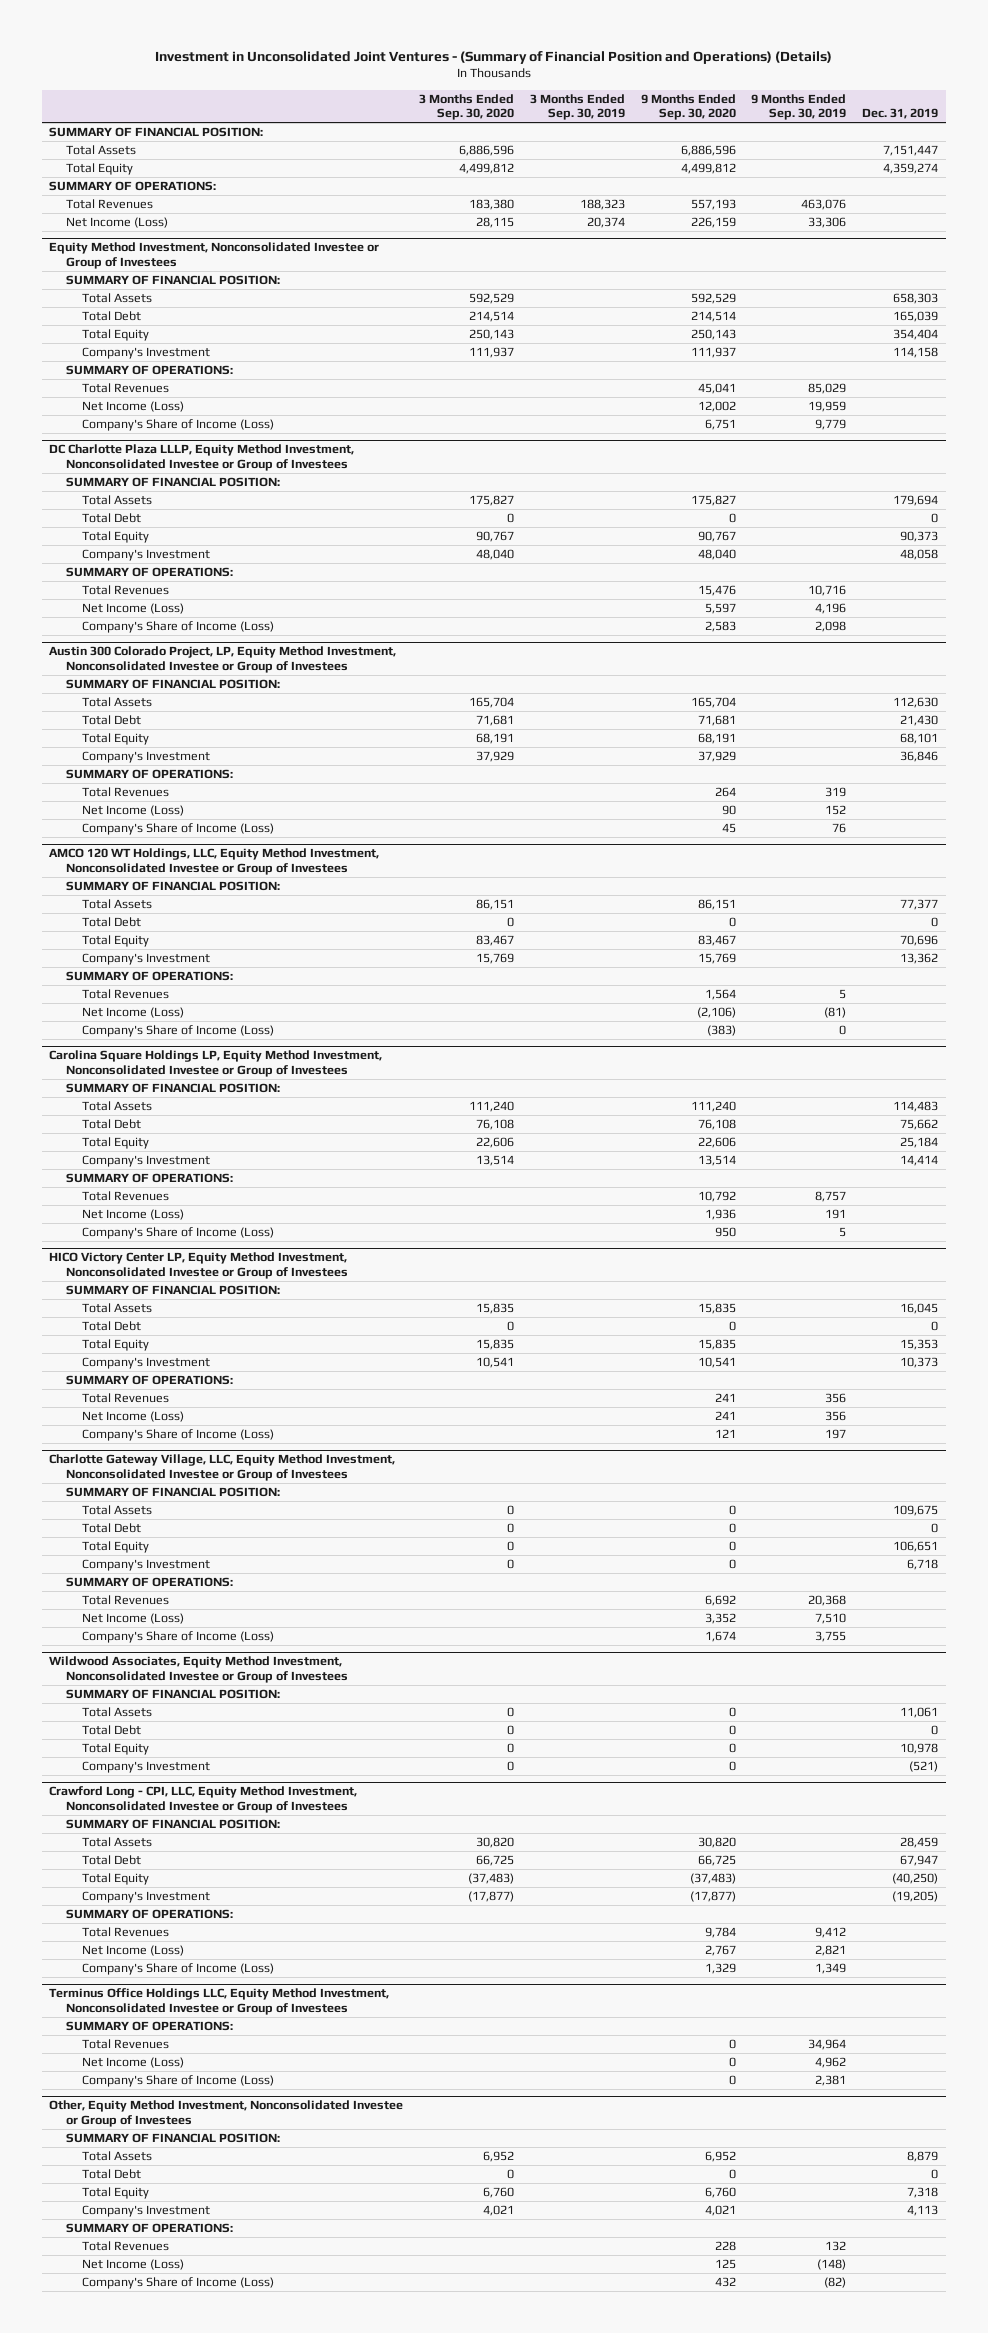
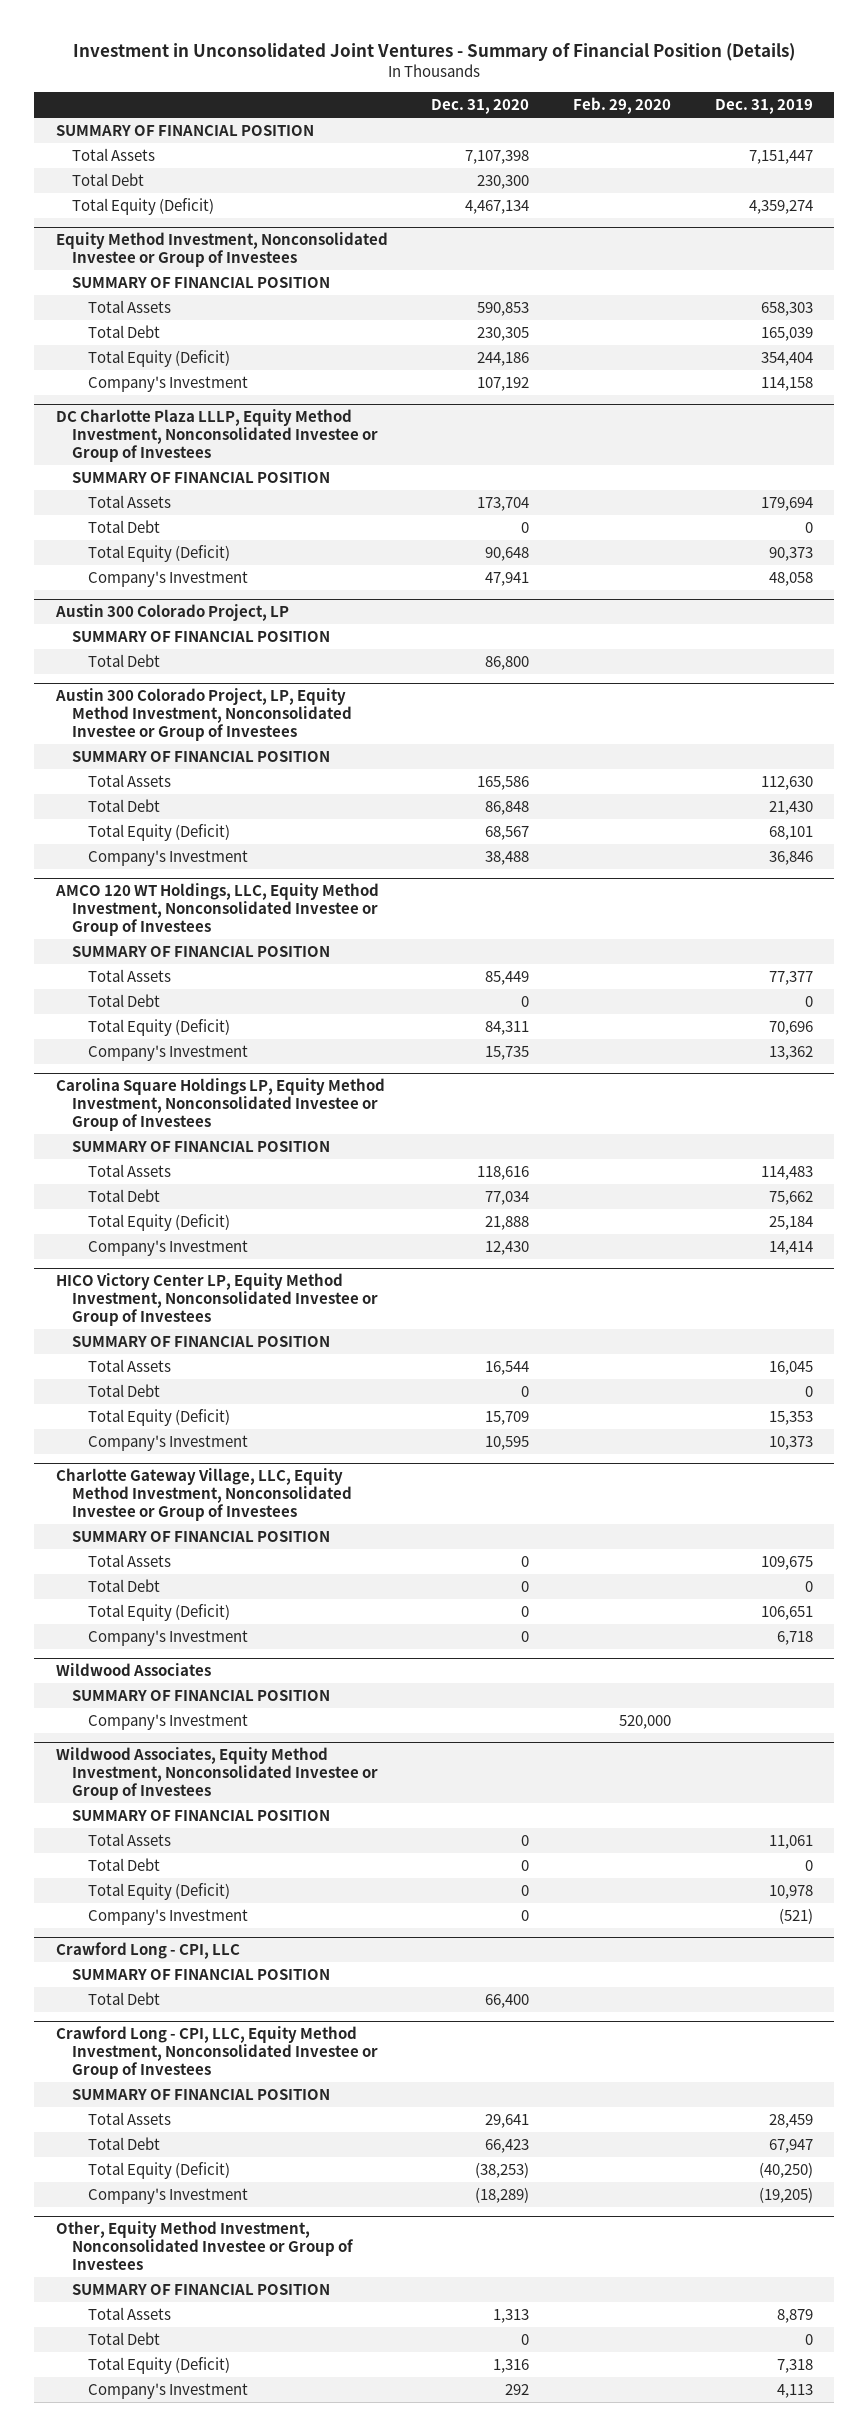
- Investment in Unconsolidated Joint Ventures - (Summary of Financial Position and Operations) (Details)
+ Investment in Unconsolidated Joint Ventures - Summary of Financial Position (Details)
- | 3 Months Ended Sep. 30, 2020 | 3 Months Ended Sep. 30, 2019 | 9 Months Ended Sep. 30, 2020 | 9 Months Ended Sep. 30, 2019 | Dec. 31, 2019
+ | Dec. 31, 2020 | Feb. 29, 2020 | Dec. 31, 2019
- SUMMARY OF FINANCIAL POSITION:
+ SUMMARY OF FINANCIAL POSITION
- Total Equity | 4,499,812 | | 4,499,812 | | 4,359,274
- SUMMARY OF OPERATIONS:
- Total Revenues | 183,380 | 188,323 | 557,193 | 463,076 |
- Net Income (Loss) | 28,115 | 20,374 | 226,159 | 33,306 |
+ Total Debt | 230,300 | |
+ Total Equity (Deficit) | 4,467,134 | | 4,359,274
@ Equity Method Investment, Nonconsolidated Investee or Group of Investees
- SUMMARY OF FINANCIAL POSITION:
+ SUMMARY OF FINANCIAL POSITION
- Total Equity | 250,143 | | 250,143 | | 354,404
+ Total Equity (Deficit) | 244,186 | | 354,404
- SUMMARY OF OPERATIONS:
- Total Revenues | | | 45,041 | 85,029 |
- Net Income (Loss) | | | 12,002 | 19,959 |
- Company's Share of Income (Loss) | | | 6,751 | 9,779 |
@ DC Charlotte Plaza LLLP, Equity Method Investment, Nonconsolidated Investee or Group of Investees
- SUMMARY OF FINANCIAL POSITION:
+ SUMMARY OF FINANCIAL POSITION
- Total Equity | 90,767 | | 90,767 | | 90,373
+ Total Equity (Deficit) | 90,648 | | 90,373
- SUMMARY OF OPERATIONS:
- Total Revenues | | | 15,476 | 10,716 |
- Net Income (Loss) | | | 5,597 | 4,196 |
- Company's Share of Income (Loss) | | | 2,583 | 2,098 |
+ Austin 300 Colorado Project, LP
+ SUMMARY OF FINANCIAL POSITION
+ Total Debt | 86,800 | |
@ Austin 300 Colorado Project, LP, Equity Method Investment, Nonconsolidated Investee or Group of Investees
- SUMMARY OF FINANCIAL POSITION:
+ SUMMARY OF FINANCIAL POSITION
- Total Equity | 68,191 | | 68,191 | | 68,101
+ Total Equity (Deficit) | 68,567 | | 68,101
- SUMMARY OF OPERATIONS:
- Total Revenues | | | 264 | 319 |
- Net Income (Loss) | | | 90 | 152 |
- Company's Share of Income (Loss) | | | 45 | 76 |
@ AMCO 120 WT Holdings, LLC, Equity Method Investment, Nonconsolidated Investee or Group of Investees
- SUMMARY OF FINANCIAL POSITION:
+ SUMMARY OF FINANCIAL POSITION
- Total Equity | 83,467 | | 83,467 | | 70,696
+ Total Equity (Deficit) | 84,311 | | 70,696
- SUMMARY OF OPERATIONS:
- Total Revenues | | | 1,564 | 5 |
- Net Income (Loss) | | | (2,106) | (81) |
- Company's Share of Income (Loss) | | | (383) | 0 |
@ Carolina Square Holdings LP, Equity Method Investment, Nonconsolidated Investee or Group of Investees
- SUMMARY OF FINANCIAL POSITION:
+ SUMMARY OF FINANCIAL POSITION
- Total Equity | 22,606 | | 22,606 | | 25,184
+ Total Equity (Deficit) | 21,888 | | 25,184
- SUMMARY OF OPERATIONS:
- Total Revenues | | | 10,792 | 8,757 |
- Net Income (Loss) | | | 1,936 | 191 |
- Company's Share of Income (Loss) | | | 950 | 5 |
@ HICO Victory Center LP, Equity Method Investment, Nonconsolidated Investee or Group of Investees
- SUMMARY OF FINANCIAL POSITION:
+ SUMMARY OF FINANCIAL POSITION
- Total Equity | 15,835 | | 15,835 | | 15,353
+ Total Equity (Deficit) | 15,709 | | 15,353
- SUMMARY OF OPERATIONS:
- Total Revenues | | | 241 | 356 |
- Net Income (Loss) | | | 241 | 356 |
- Company's Share of Income (Loss) | | | 121 | 197 |
@ Charlotte Gateway Village, LLC, Equity Method Investment, Nonconsolidated Investee or Group of Investees
- SUMMARY OF FINANCIAL POSITION:
+ SUMMARY OF FINANCIAL POSITION
- Total Equity | 0 | | 0 | | 106,651
+ Total Equity (Deficit) | 0 | | 106,651
- SUMMARY OF OPERATIONS:
- Total Revenues | | | 6,692 | 20,368 |
- Net Income (Loss) | | | 3,352 | 7,510 |
- Company's Share of Income (Loss) | | | 1,674 | 3,755 |
+ Wildwood Associates
+ SUMMARY OF FINANCIAL POSITION
+ Company's Investment | | 520,000 |
@ Wildwood Associates, Equity Method Investment, Nonconsolidated Investee or Group of Investees
- SUMMARY OF FINANCIAL POSITION:
+ SUMMARY OF FINANCIAL POSITION
- Total Equity | 0 | | 0 | | 10,978
+ Total Equity (Deficit) | 0 | | 10,978
+ Crawford Long - CPI, LLC
+ SUMMARY OF FINANCIAL POSITION
+ Total Debt | 66,400 | |
@ Crawford Long - CPI, LLC, Equity Method Investment, Nonconsolidated Investee or Group of Investees
- SUMMARY OF FINANCIAL POSITION:
+ SUMMARY OF FINANCIAL POSITION
- Total Equity | (37,483) | | (37,483) | | (40,250)
+ Total Equity (Deficit) | (38,253) | | (40,250)
- SUMMARY OF OPERATIONS:
- Total Revenues | | | 9,784 | 9,412 |
- Net Income (Loss) | | | 2,767 | 2,821 |
- Company's Share of Income (Loss) | | | 1,329 | 1,349 |
- Terminus Office Holdings LLC, Equity Method Investment, Nonconsolidated Investee or Group of Investees
- SUMMARY OF OPERATIONS:
- Total Revenues | | | 0 | 34,964 |
- Net Income (Loss) | | | 0 | 4,962 |
- Company's Share of Income (Loss) | | | 0 | 2,381 |
@ Other, Equity Method Investment, Nonconsolidated Investee or Group of Investees
- SUMMARY OF FINANCIAL POSITION:
+ SUMMARY OF FINANCIAL POSITION
- Total Equity | 6,760 | | 6,760 | | 7,318
+ Total Equity (Deficit) | 1,316 | | 7,318
- SUMMARY OF OPERATIONS:
- Total Revenues | | | 228 | 132 |
- Net Income (Loss) | | | 125 | (148) |
- Company's Share of Income (Loss) | | | 432 | (82) |

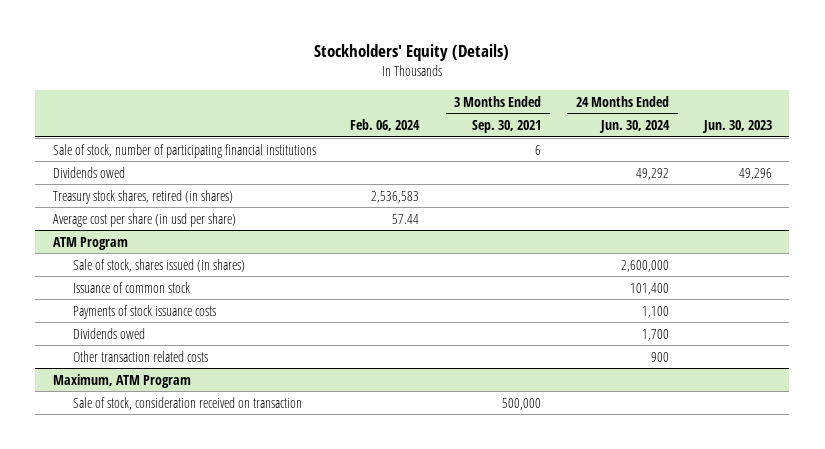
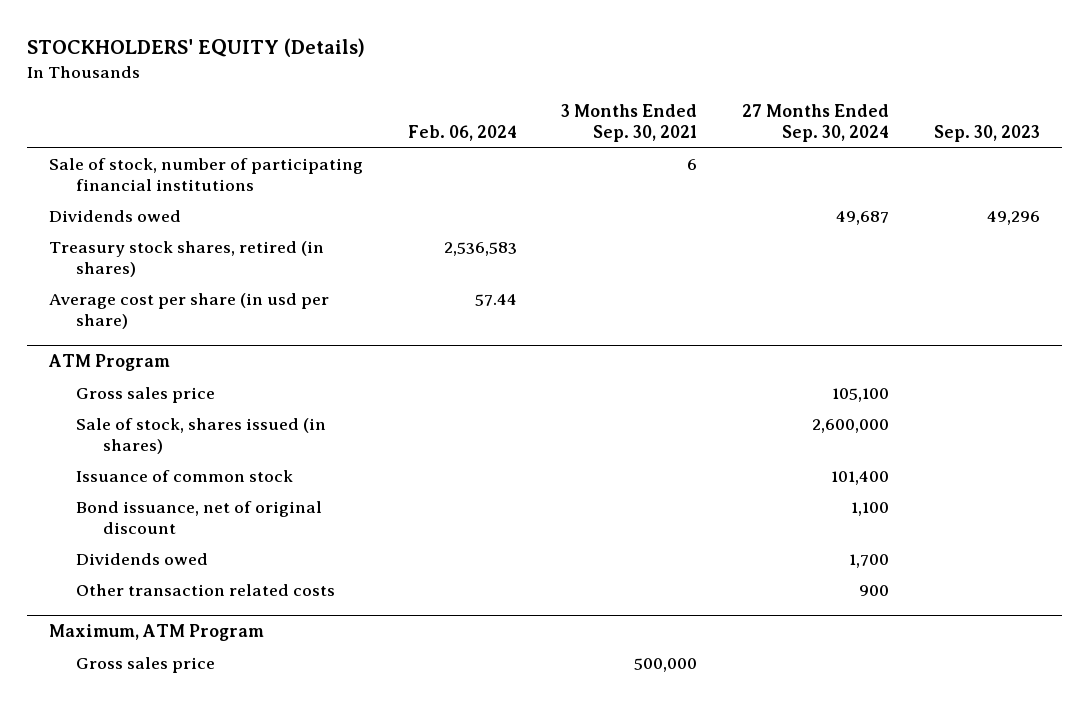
- Stockholders' Equity (Details)
+ STOCKHOLDERS' EQUITY (Details)
- | Feb. 06, 2024 | 3 Months Ended Sep. 30, 2021 | 24 Months Ended Jun. 30, 2024 | Jun. 30, 2023
+ | Feb. 06, 2024 | 3 Months Ended Sep. 30, 2021 | 27 Months Ended Sep. 30, 2024 | Sep. 30, 2023
@ ATM Program
+ Gross sales price | | | 105,100 |
- Payments of stock issuance costs | | | 1,100 |
+ Bond issuance, net of original discount | | | 1,100 |
@ Maximum, ATM Program
- Sale of stock, consideration received on transaction | | 500,000 | |
+ Gross sales price | | 500,000 | |

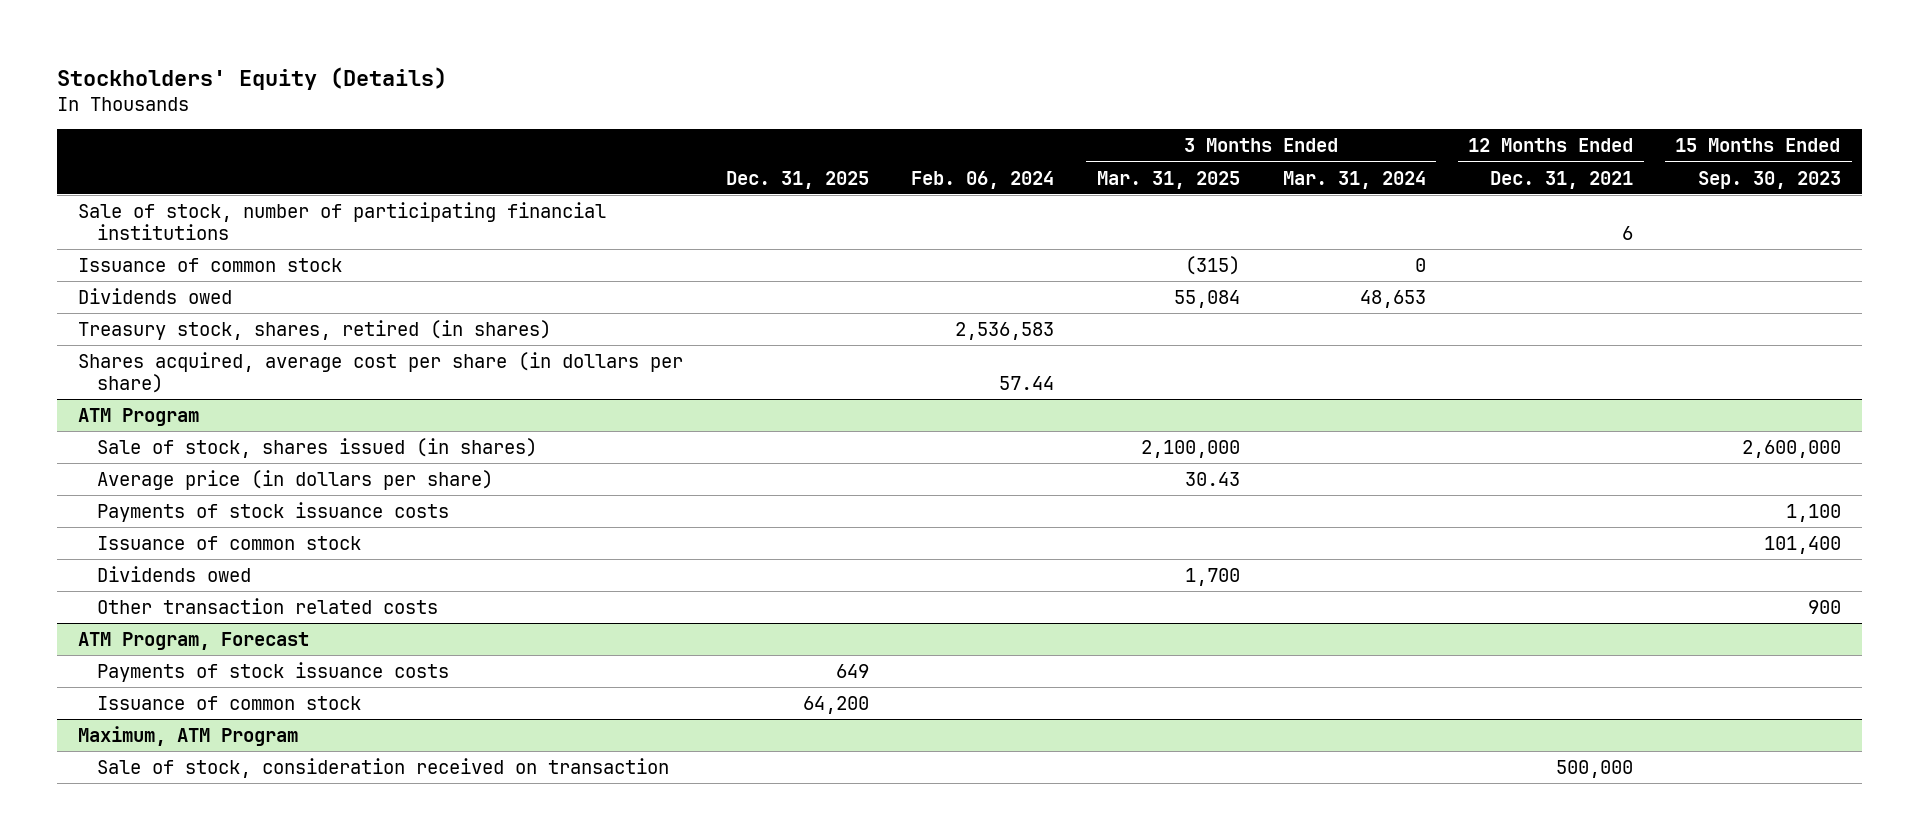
- STOCKHOLDERS' EQUITY (Details)
+ Stockholders' Equity (Details)
- | Feb. 06, 2024 | 3 Months Ended Sep. 30, 2021 | 27 Months Ended Sep. 30, 2024 | Sep. 30, 2023
+ | Dec. 31, 2025 | Feb. 06, 2024 | 3 Months Ended Mar. 31, 2025 | 3 Months Ended Mar. 31, 2024 | 12 Months Ended Dec. 31, 2021 | 15 Months Ended Sep. 30, 2023
+ Issuance of common stock | | | (315) | 0 | |
- Treasury stock shares, retired (in shares) | 2,536,583 | | |
- Average cost per share (in usd per share) | 57.44 | | |
+ Treasury stock, shares, retired (in shares) | | 2,536,583 | | | |
+ Shares acquired, average cost per share (in dollars per share) | | 57.44 | | | |
@ ATM Program
- Gross sales price | | | 105,100 |
+ Average price (in dollars per share) | | | 30.43 | | |
+ Payments of stock issuance costs | | | | | | 1,100
- Bond issuance, net of original discount | | | 1,100 |
+ ATM Program, Forecast
+ Payments of stock issuance costs | 649 | | | | |
+ Issuance of common stock | 64,200 | | | | |
@ Maximum, ATM Program
- Gross sales price | | 500,000 | |
+ Sale of stock, consideration received on transaction | | | | | 500,000 |

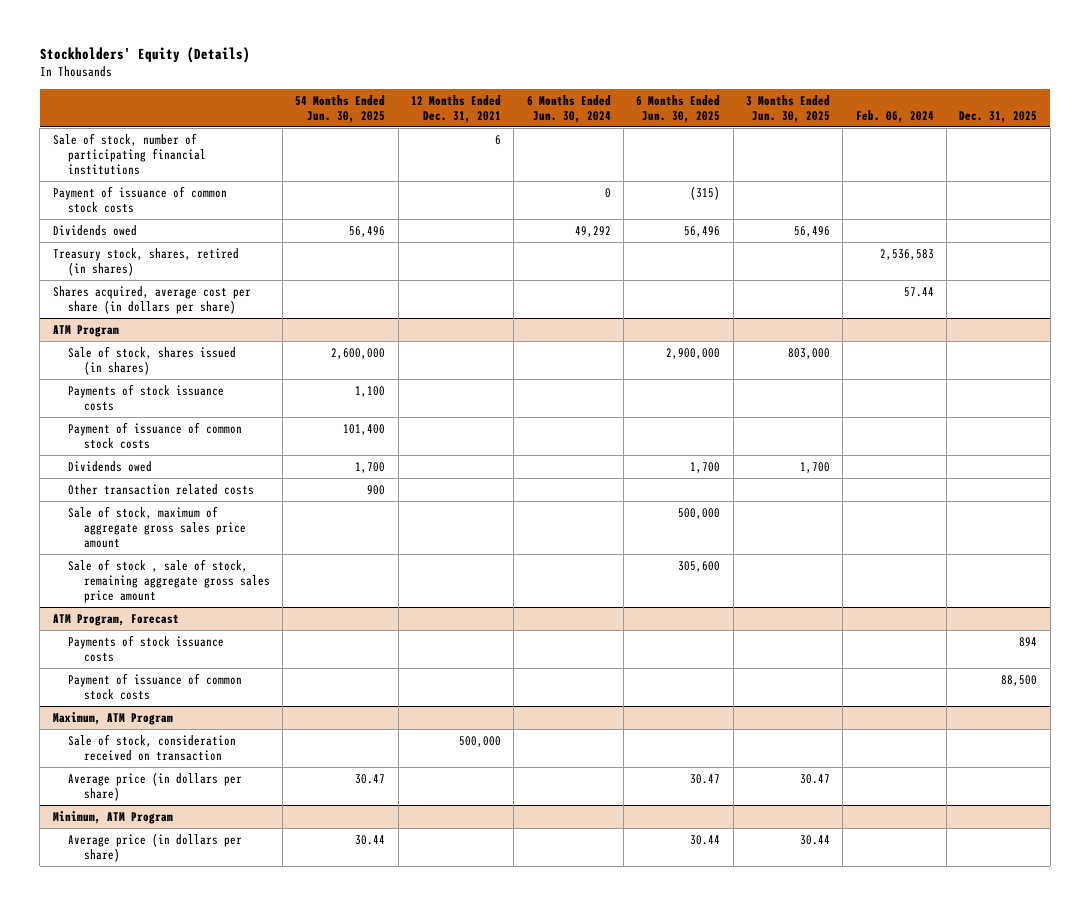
- | Dec. 31, 2025 | Feb. 06, 2024 | 3 Months Ended Mar. 31, 2025 | 3 Months Ended Mar. 31, 2024 | 12 Months Ended Dec. 31, 2021 | 15 Months Ended Sep. 30, 2023
+ | 54 Months Ended Jun. 30, 2025 | 12 Months Ended Dec. 31, 2021 | 6 Months Ended Jun. 30, 2024 | 6 Months Ended Jun. 30, 2025 | 3 Months Ended Jun. 30, 2025 | Feb. 06, 2024 | Dec. 31, 2025
- Issuance of common stock | | | (315) | 0 | |
+ Payment of issuance of common stock costs | | | 0 | (315) | | |
@ ATM Program
- Average price (in dollars per share) | | | 30.43 | | |
- Issuance of common stock | | | | | | 101,400
+ Payment of issuance of common stock costs | 101,400 | | | | | |
+ Sale of stock, maximum of aggregate gross sales price amount | | | | 500,000 | | |
+ Sale of stock , sale of stock, remaining aggregate gross sales price amount | | | | 305,600 | | |
@ ATM Program, Forecast
- Payments of stock issuance costs | 649 | | | | |
- Issuance of common stock | 64,200 | | | | |
+ Payments of stock issuance costs | | | | | | | 894
+ Payment of issuance of common stock costs | | | | | | | 88,500
@ Maximum, ATM Program
+ Average price (in dollars per share) | 30.47 | | | 30.47 | 30.47 | |
+ Minimum, ATM Program
+ Average price (in dollars per share) | 30.44 | | | 30.44 | 30.44 | |

